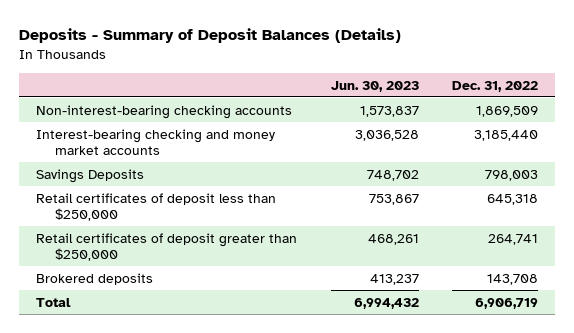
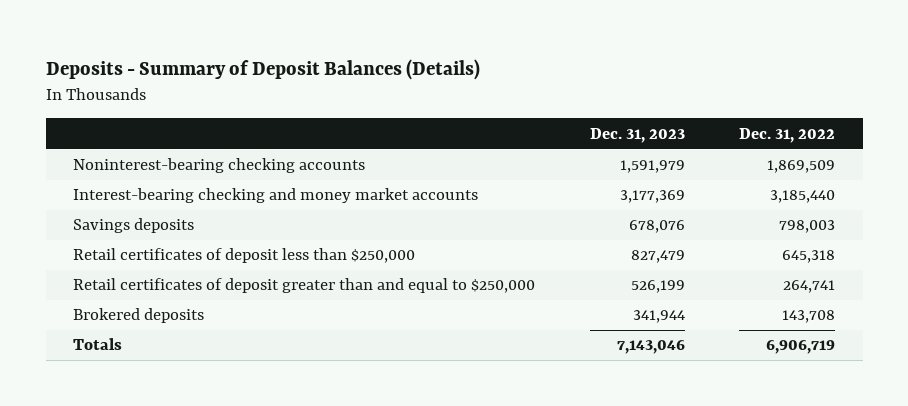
- | Jun. 30, 2023 | Dec. 31, 2022
+ | Dec. 31, 2023 | Dec. 31, 2022
- Non-interest-bearing checking accounts | 1,573,837 | 1,869,509
+ Noninterest-bearing checking accounts | 1,591,979 | 1,869,509
- Savings Deposits | 748,702 | 798,003
+ Savings deposits | 678,076 | 798,003
- Retail certificates of deposit greater than $250,000 | 468,261 | 264,741
+ Retail certificates of deposit greater than and equal to $250,000 | 526,199 | 264,741
- Total | 6,994,432 | 6,906,719
+ Totals | 7,143,046 | 6,906,719

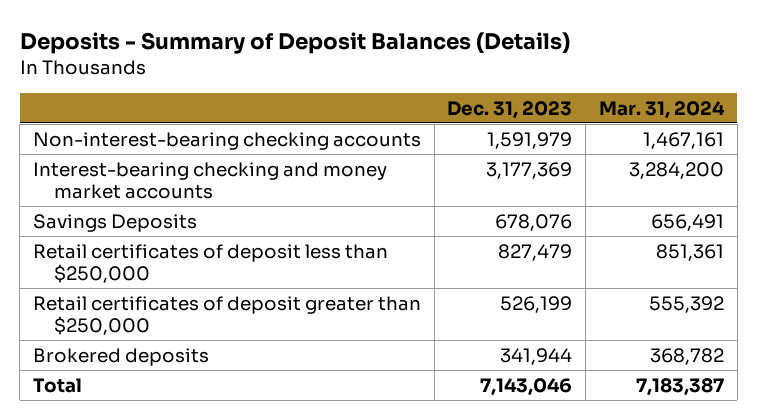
- | Dec. 31, 2023 | Dec. 31, 2022
+ | Dec. 31, 2023 | Mar. 31, 2024
- Noninterest-bearing checking accounts | 1,591,979 | 1,869,509
+ Non-interest-bearing checking accounts | 1,591,979 | 1,467,161
- Savings deposits | 678,076 | 798,003
+ Savings Deposits | 678,076 | 656,491
- Retail certificates of deposit greater than and equal to $250,000 | 526,199 | 264,741
+ Retail certificates of deposit greater than $250,000 | 526,199 | 555,392
- Totals | 7,143,046 | 6,906,719
+ Total | 7,143,046 | 7,183,387

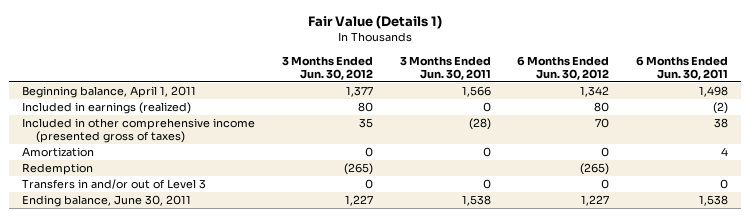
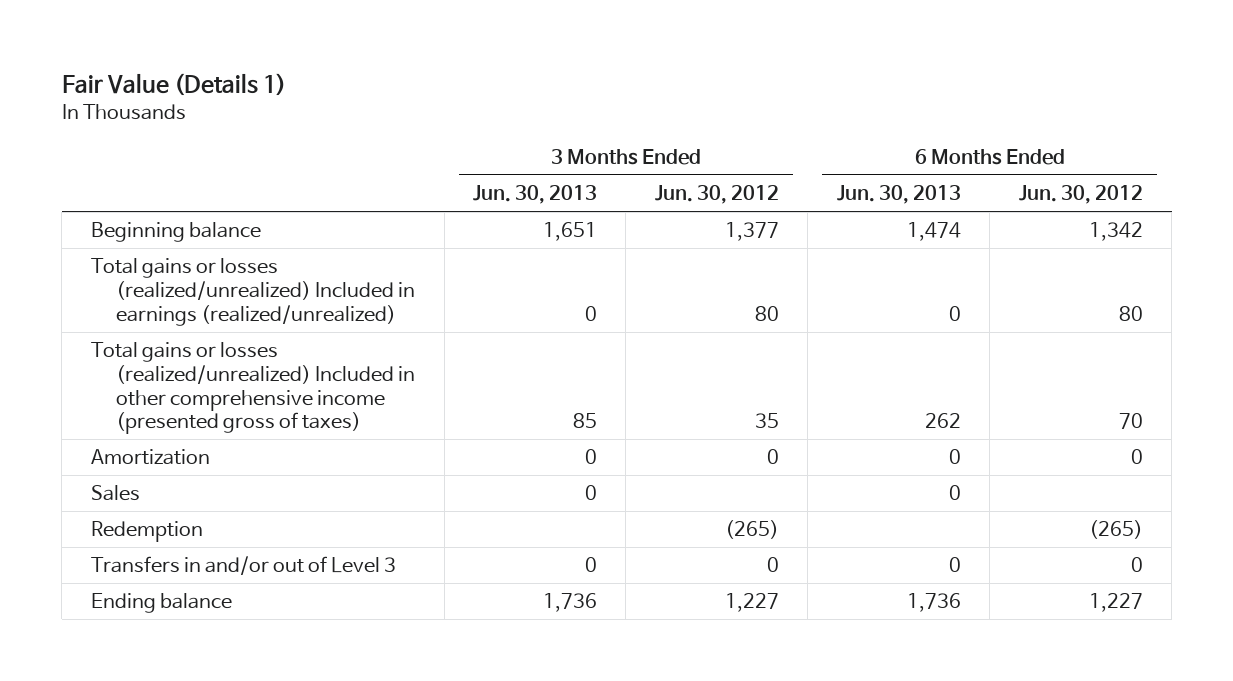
- | 3 Months Ended Jun. 30, 2012 | 3 Months Ended Jun. 30, 2011 | 6 Months Ended Jun. 30, 2012 | 6 Months Ended Jun. 30, 2011
+ | 3 Months Ended Jun. 30, 2013 | 3 Months Ended Jun. 30, 2012 | 6 Months Ended Jun. 30, 2013 | 6 Months Ended Jun. 30, 2012
- Beginning balance, April 1, 2011 | 1,377 | 1,566 | 1,342 | 1,498
- Included in earnings (realized) | 80 | 0 | 80 | (2)
- Included in other comprehensive income (presented gross of taxes) | 35 | (28) | 70 | 38
+ Beginning balance | 1,651 | 1,377 | 1,474 | 1,342
+ Total gains or losses (realized/unrealized) Included in earnings (realized/unrealized) | 0 | 80 | 0 | 80
+ Total gains or losses (realized/unrealized) Included in other comprehensive income (presented gross of taxes) | 85 | 35 | 262 | 70
+ Sales | 0 | | 0 |
- Ending balance, June 30, 2011 | 1,227 | 1,538 | 1,227 | 1,538
+ Ending balance | 1,736 | 1,227 | 1,736 | 1,227

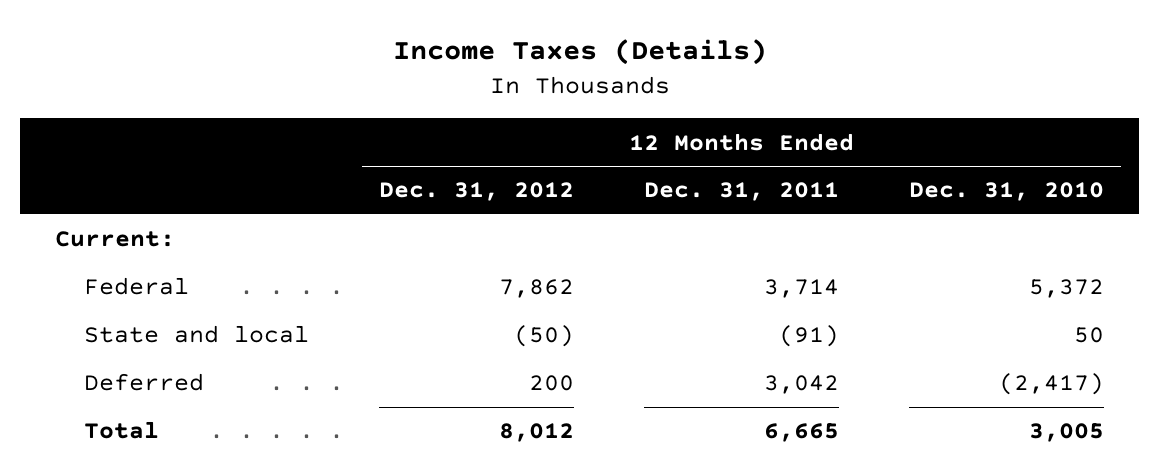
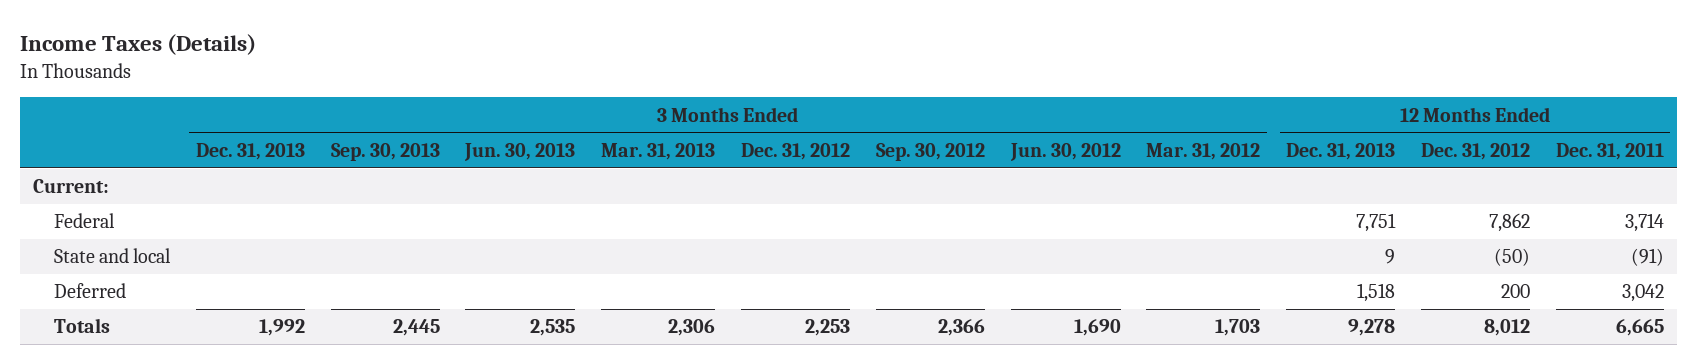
- | 12 Months Ended Dec. 31, 2012 | 12 Months Ended Dec. 31, 2011 | 12 Months Ended Dec. 31, 2010
+ | 3 Months Ended Dec. 31, 2013 | 3 Months Ended Sep. 30, 2013 | 3 Months Ended Jun. 30, 2013 | 3 Months Ended Mar. 31, 2013 | 3 Months Ended Dec. 31, 2012 | 3 Months Ended Sep. 30, 2012 | 3 Months Ended Jun. 30, 2012 | 3 Months Ended Mar. 31, 2012 | 12 Months Ended Dec. 31, 2013 | 12 Months Ended Dec. 31, 2012 | 12 Months Ended Dec. 31, 2011
- Total | 8,012 | 6,665 | 3,005
+ Totals | 1,992 | 2,445 | 2,535 | 2,306 | 2,253 | 2,366 | 1,690 | 1,703 | 9,278 | 8,012 | 6,665

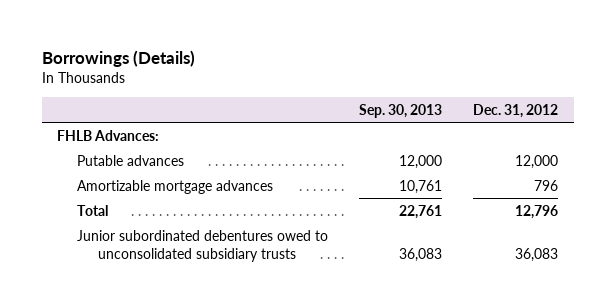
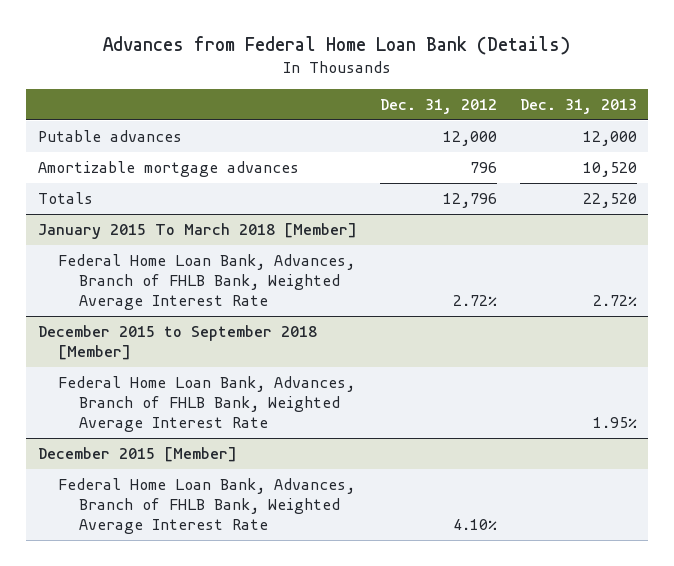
- Borrowings (Details)
+ Advances from Federal Home Loan Bank (Details)
- | Sep. 30, 2013 | Dec. 31, 2012
+ | Dec. 31, 2012 | Dec. 31, 2013
- FHLB Advances:
- Total | 22,761 | 12,796
- Junior subordinated debentures owed to unconsolidated subsidiary trusts | 36,083 | 36,083
+ Totals | 12,796 | 22,520
+ January 2015 To March 2018 [Member]
+ Federal Home Loan Bank, Advances, Branch of FHLB Bank, Weighted Average Interest Rate | 2.72% | 2.72%
+ December 2015 to September 2018 [Member]
+ Federal Home Loan Bank, Advances, Branch of FHLB Bank, Weighted Average Interest Rate | | 1.95%
+ December 2015 [Member]
+ Federal Home Loan Bank, Advances, Branch of FHLB Bank, Weighted Average Interest Rate | 4.10% |

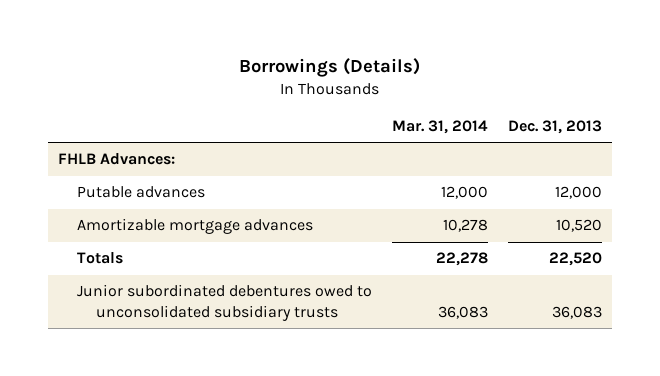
- Advances from Federal Home Loan Bank (Details)
+ Borrowings (Details)
- | Dec. 31, 2012 | Dec. 31, 2013
+ | Mar. 31, 2014 | Dec. 31, 2013
+ FHLB Advances:
- January 2015 To March 2018 [Member]
- Federal Home Loan Bank, Advances, Branch of FHLB Bank, Weighted Average Interest Rate | 2.72% | 2.72%
- December 2015 to September 2018 [Member]
- Federal Home Loan Bank, Advances, Branch of FHLB Bank, Weighted Average Interest Rate | | 1.95%
- December 2015 [Member]
- Federal Home Loan Bank, Advances, Branch of FHLB Bank, Weighted Average Interest Rate | 4.10% |
+ Junior subordinated debentures owed to unconsolidated subsidiary trusts | 36,083 | 36,083

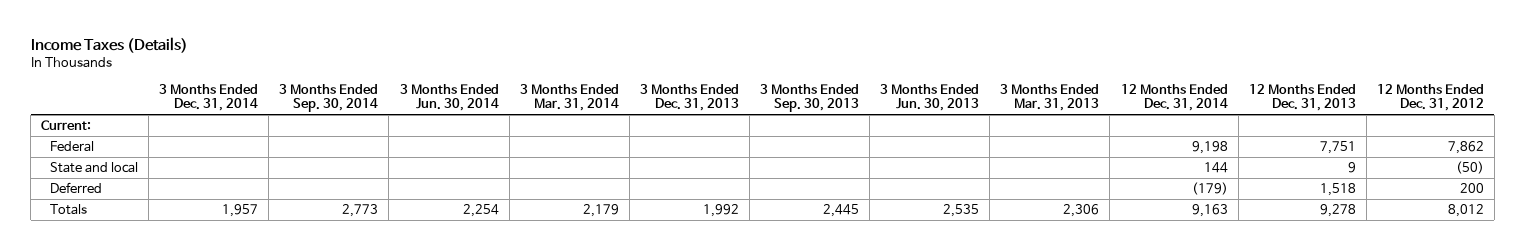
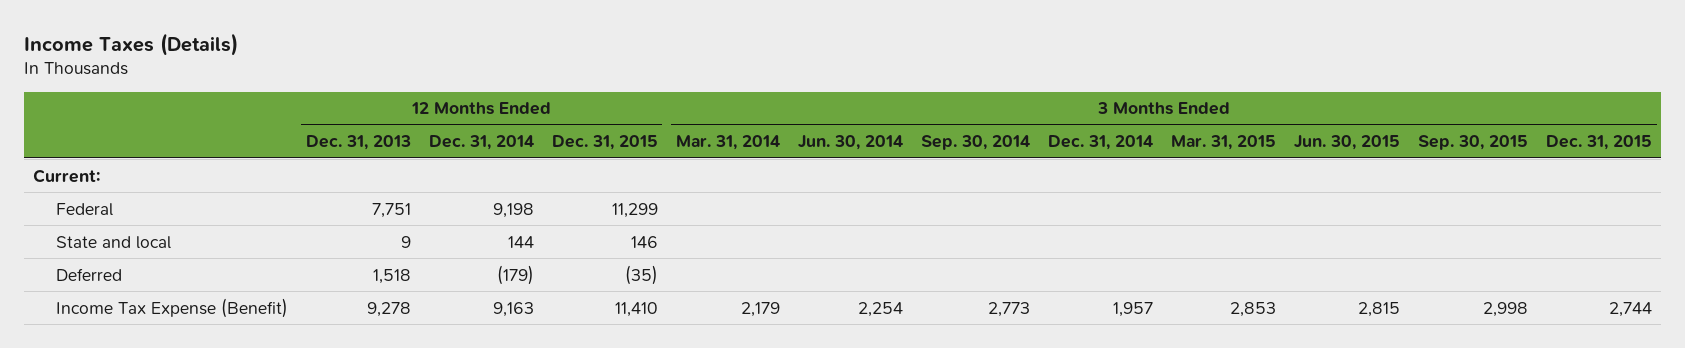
- | 3 Months Ended Dec. 31, 2014 | 3 Months Ended Sep. 30, 2014 | 3 Months Ended Jun. 30, 2014 | 3 Months Ended Mar. 31, 2014 | 3 Months Ended Dec. 31, 2013 | 3 Months Ended Sep. 30, 2013 | 3 Months Ended Jun. 30, 2013 | 3 Months Ended Mar. 31, 2013 | 12 Months Ended Dec. 31, 2014 | 12 Months Ended Dec. 31, 2013 | 12 Months Ended Dec. 31, 2012
+ | 12 Months Ended Dec. 31, 2013 | 12 Months Ended Dec. 31, 2014 | 12 Months Ended Dec. 31, 2015 | 3 Months Ended Mar. 31, 2014 | 3 Months Ended Jun. 30, 2014 | 3 Months Ended Sep. 30, 2014 | 3 Months Ended Dec. 31, 2014 | 3 Months Ended Mar. 31, 2015 | 3 Months Ended Jun. 30, 2015 | 3 Months Ended Sep. 30, 2015 | 3 Months Ended Dec. 31, 2015
- Totals | 1,957 | 2,773 | 2,254 | 2,179 | 1,992 | 2,445 | 2,535 | 2,306 | 9,163 | 9,278 | 8,012
+ Income Tax Expense (Benefit) | 9,278 | 9,163 | 11,410 | 2,179 | 2,254 | 2,773 | 1,957 | 2,853 | 2,815 | 2,998 | 2,744

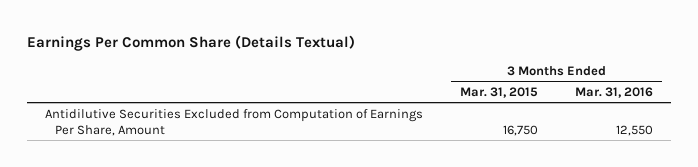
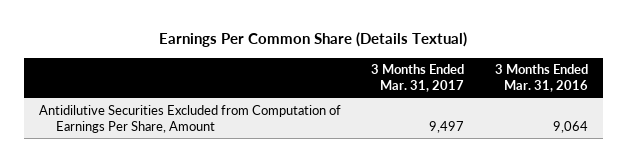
- | 3 Months Ended Mar. 31, 2015 | 3 Months Ended Mar. 31, 2016
+ | 3 Months Ended Mar. 31, 2017 | 3 Months Ended Mar. 31, 2016
- Antidilutive Securities Excluded from Computation of Earnings Per Share, Amount | 16,750 | 12,550
+ Antidilutive Securities Excluded from Computation of Earnings Per Share, Amount | 9,497 | 9,064

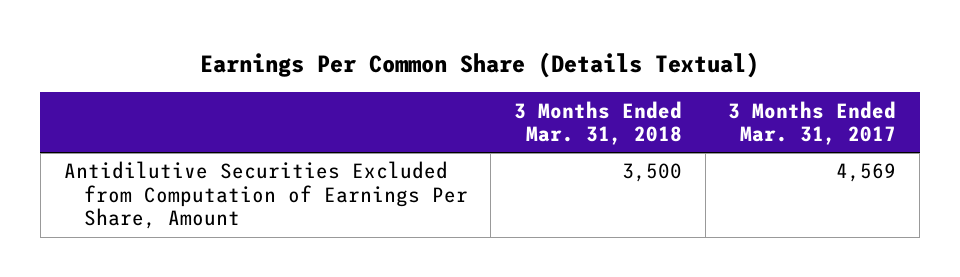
- | 3 Months Ended Mar. 31, 2017 | 3 Months Ended Mar. 31, 2016
+ | 3 Months Ended Mar. 31, 2018 | 3 Months Ended Mar. 31, 2017
- Antidilutive Securities Excluded from Computation of Earnings Per Share, Amount | 9,497 | 9,064
+ Antidilutive Securities Excluded from Computation of Earnings Per Share, Amount | 3,500 | 4,569

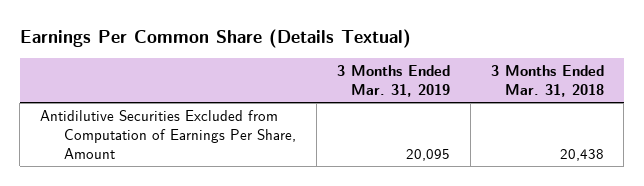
- | 3 Months Ended Mar. 31, 2018 | 3 Months Ended Mar. 31, 2017
+ | 3 Months Ended Mar. 31, 2019 | 3 Months Ended Mar. 31, 2018
- Antidilutive Securities Excluded from Computation of Earnings Per Share, Amount | 3,500 | 4,569
+ Antidilutive Securities Excluded from Computation of Earnings Per Share, Amount | 20,095 | 20,438

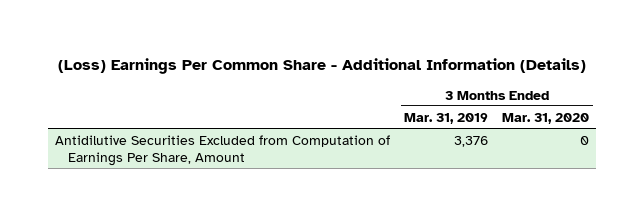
- Earnings Per Common Share (Details Textual)
+ (Loss) Earnings Per Common Share - Additional Information (Details)
- | 3 Months Ended Mar. 31, 2019 | 3 Months Ended Mar. 31, 2018
+ | 3 Months Ended Mar. 31, 2019 | 3 Months Ended Mar. 31, 2020
- Antidilutive Securities Excluded from Computation of Earnings Per Share, Amount | 20,095 | 20,438
+ Antidilutive Securities Excluded from Computation of Earnings Per Share, Amount | 3,376 | 0

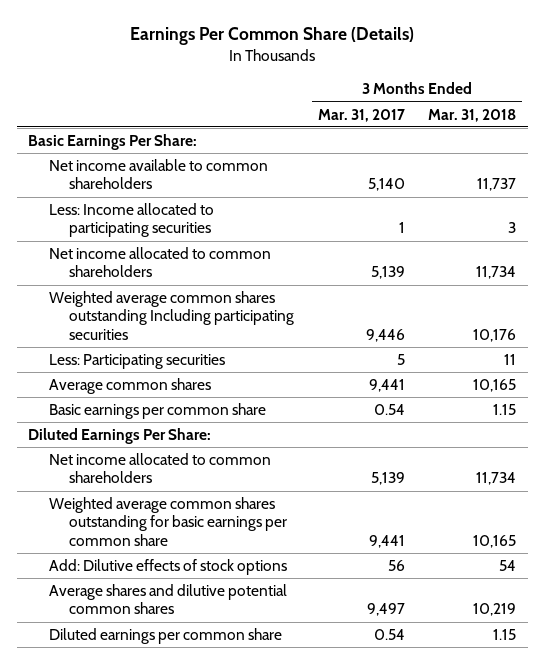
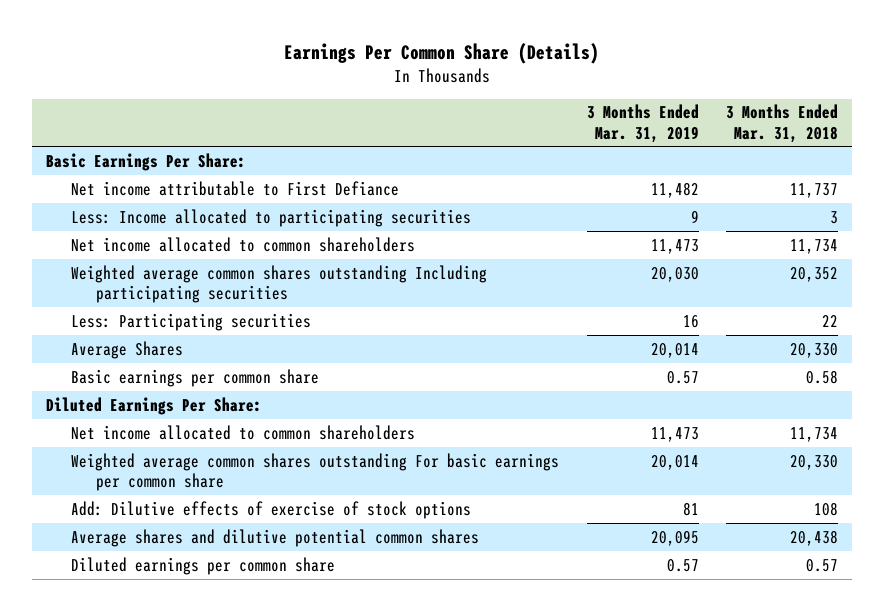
- | 3 Months Ended Mar. 31, 2017 | 3 Months Ended Mar. 31, 2018
+ | 3 Months Ended Mar. 31, 2019 | 3 Months Ended Mar. 31, 2018
- Net income available to common shareholders | 5,140 | 11,737
+ Net income attributable to First Defiance | 11,482 | 11,737
- Weighted average common shares outstanding Including participating securities | 9,446 | 10,176
- Less: Participating securities | 5 | 11
- Average common shares | 9,441 | 10,165
- Basic earnings per common share | 0.54 | 1.15
+ Weighted average common shares outstanding Including participating securities | 20,030 | 20,352
+ Less: Participating securities | 16 | 22
+ Average Shares | 20,014 | 20,330
+ Basic earnings per common share | 0.57 | 0.58
- Weighted average common shares outstanding for basic earnings per common share | 9,441 | 10,165
- Add: Dilutive effects of stock options | 56 | 54
- Average shares and dilutive potential common shares | 9,497 | 10,219
- Diluted earnings per common share | 0.54 | 1.15
+ Weighted average common shares outstanding For basic earnings per common share | 20,014 | 20,330
+ Add: Dilutive effects of exercise of stock options | 81 | 108
+ Average shares and dilutive potential common shares | 20,095 | 20,438
+ Diluted earnings per common share | 0.57 | 0.57

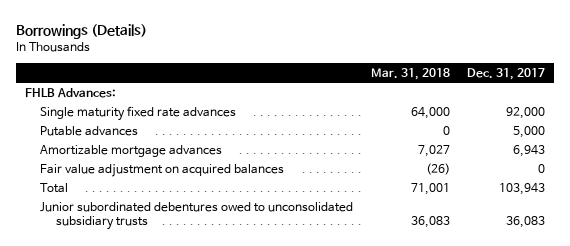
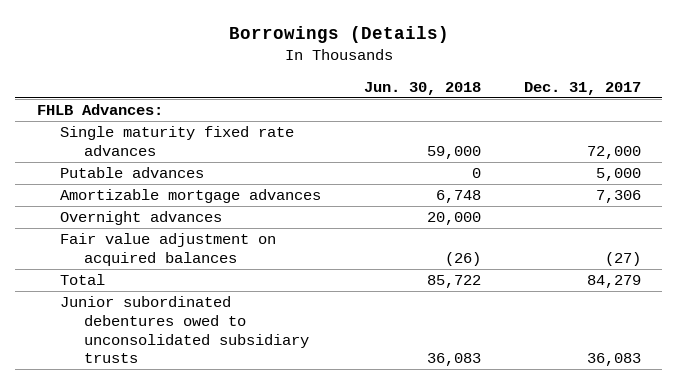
- | Mar. 31, 2018 | Dec. 31, 2017
+ | Jun. 30, 2018 | Dec. 31, 2017
- Single maturity fixed rate advances | 64,000 | 92,000
+ Single maturity fixed rate advances | 59,000 | 72,000
- Amortizable mortgage advances | 7,027 | 6,943
- Fair value adjustment on acquired balances | (26) | 0
- Total | 71,001 | 103,943
+ Amortizable mortgage advances | 6,748 | 7,306
+ Overnight advances | 20,000 |
+ Fair value adjustment on acquired balances | (26) | (27)
+ Total | 85,722 | 84,279

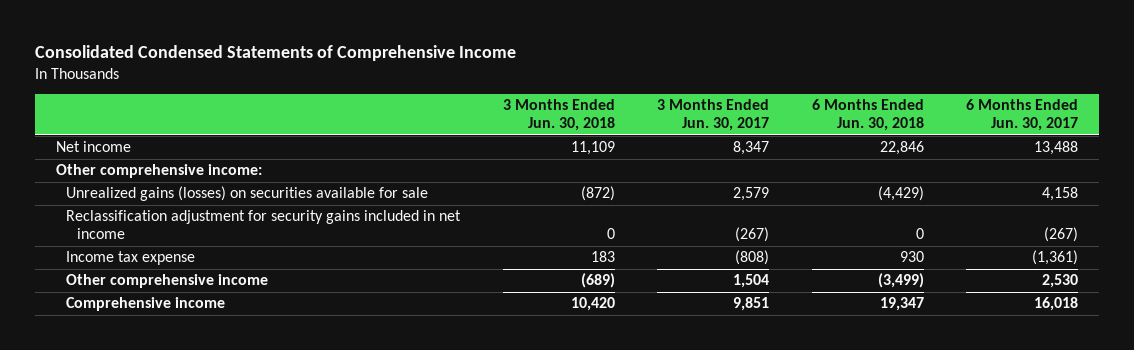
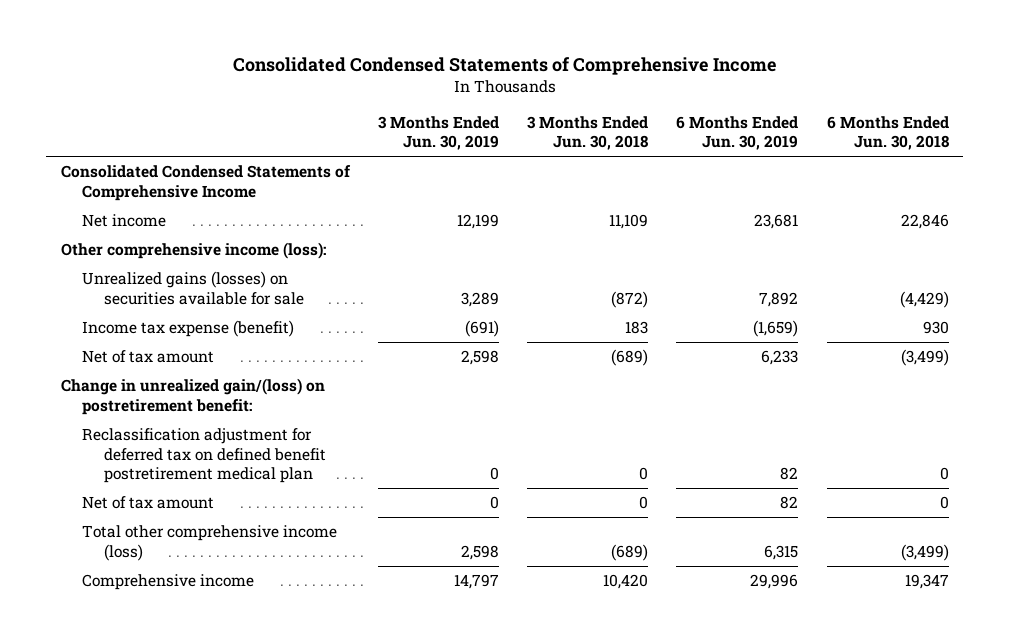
- | 3 Months Ended Jun. 30, 2018 | 3 Months Ended Jun. 30, 2017 | 6 Months Ended Jun. 30, 2018 | 6 Months Ended Jun. 30, 2017
+ | 3 Months Ended Jun. 30, 2019 | 3 Months Ended Jun. 30, 2018 | 6 Months Ended Jun. 30, 2019 | 6 Months Ended Jun. 30, 2018
+ Consolidated Condensed Statements of Comprehensive Income
- Other comprehensive income:
+ Other comprehensive income (loss):
- Reclassification adjustment for security gains included in net income | 0 | (267) | 0 | (267)
- Income tax expense | 183 | (808) | 930 | (1,361)
- Other comprehensive income | (689) | 1,504 | (3,499) | 2,530
+ Income tax expense (benefit) | (691) | 183 | (1,659) | 930
+ Net of tax amount | 2,598 | (689) | 6,233 | (3,499)
+ Change in unrealized gain/(loss) on postretirement benefit:
+ Reclassification adjustment for deferred tax on defined benefit postretirement medical plan | 0 | 0 | 82 | 0
+ Net of tax amount | 0 | 0 | 82 | 0
+ Total other comprehensive income (loss) | 2,598 | (689) | 6,315 | (3,499)

